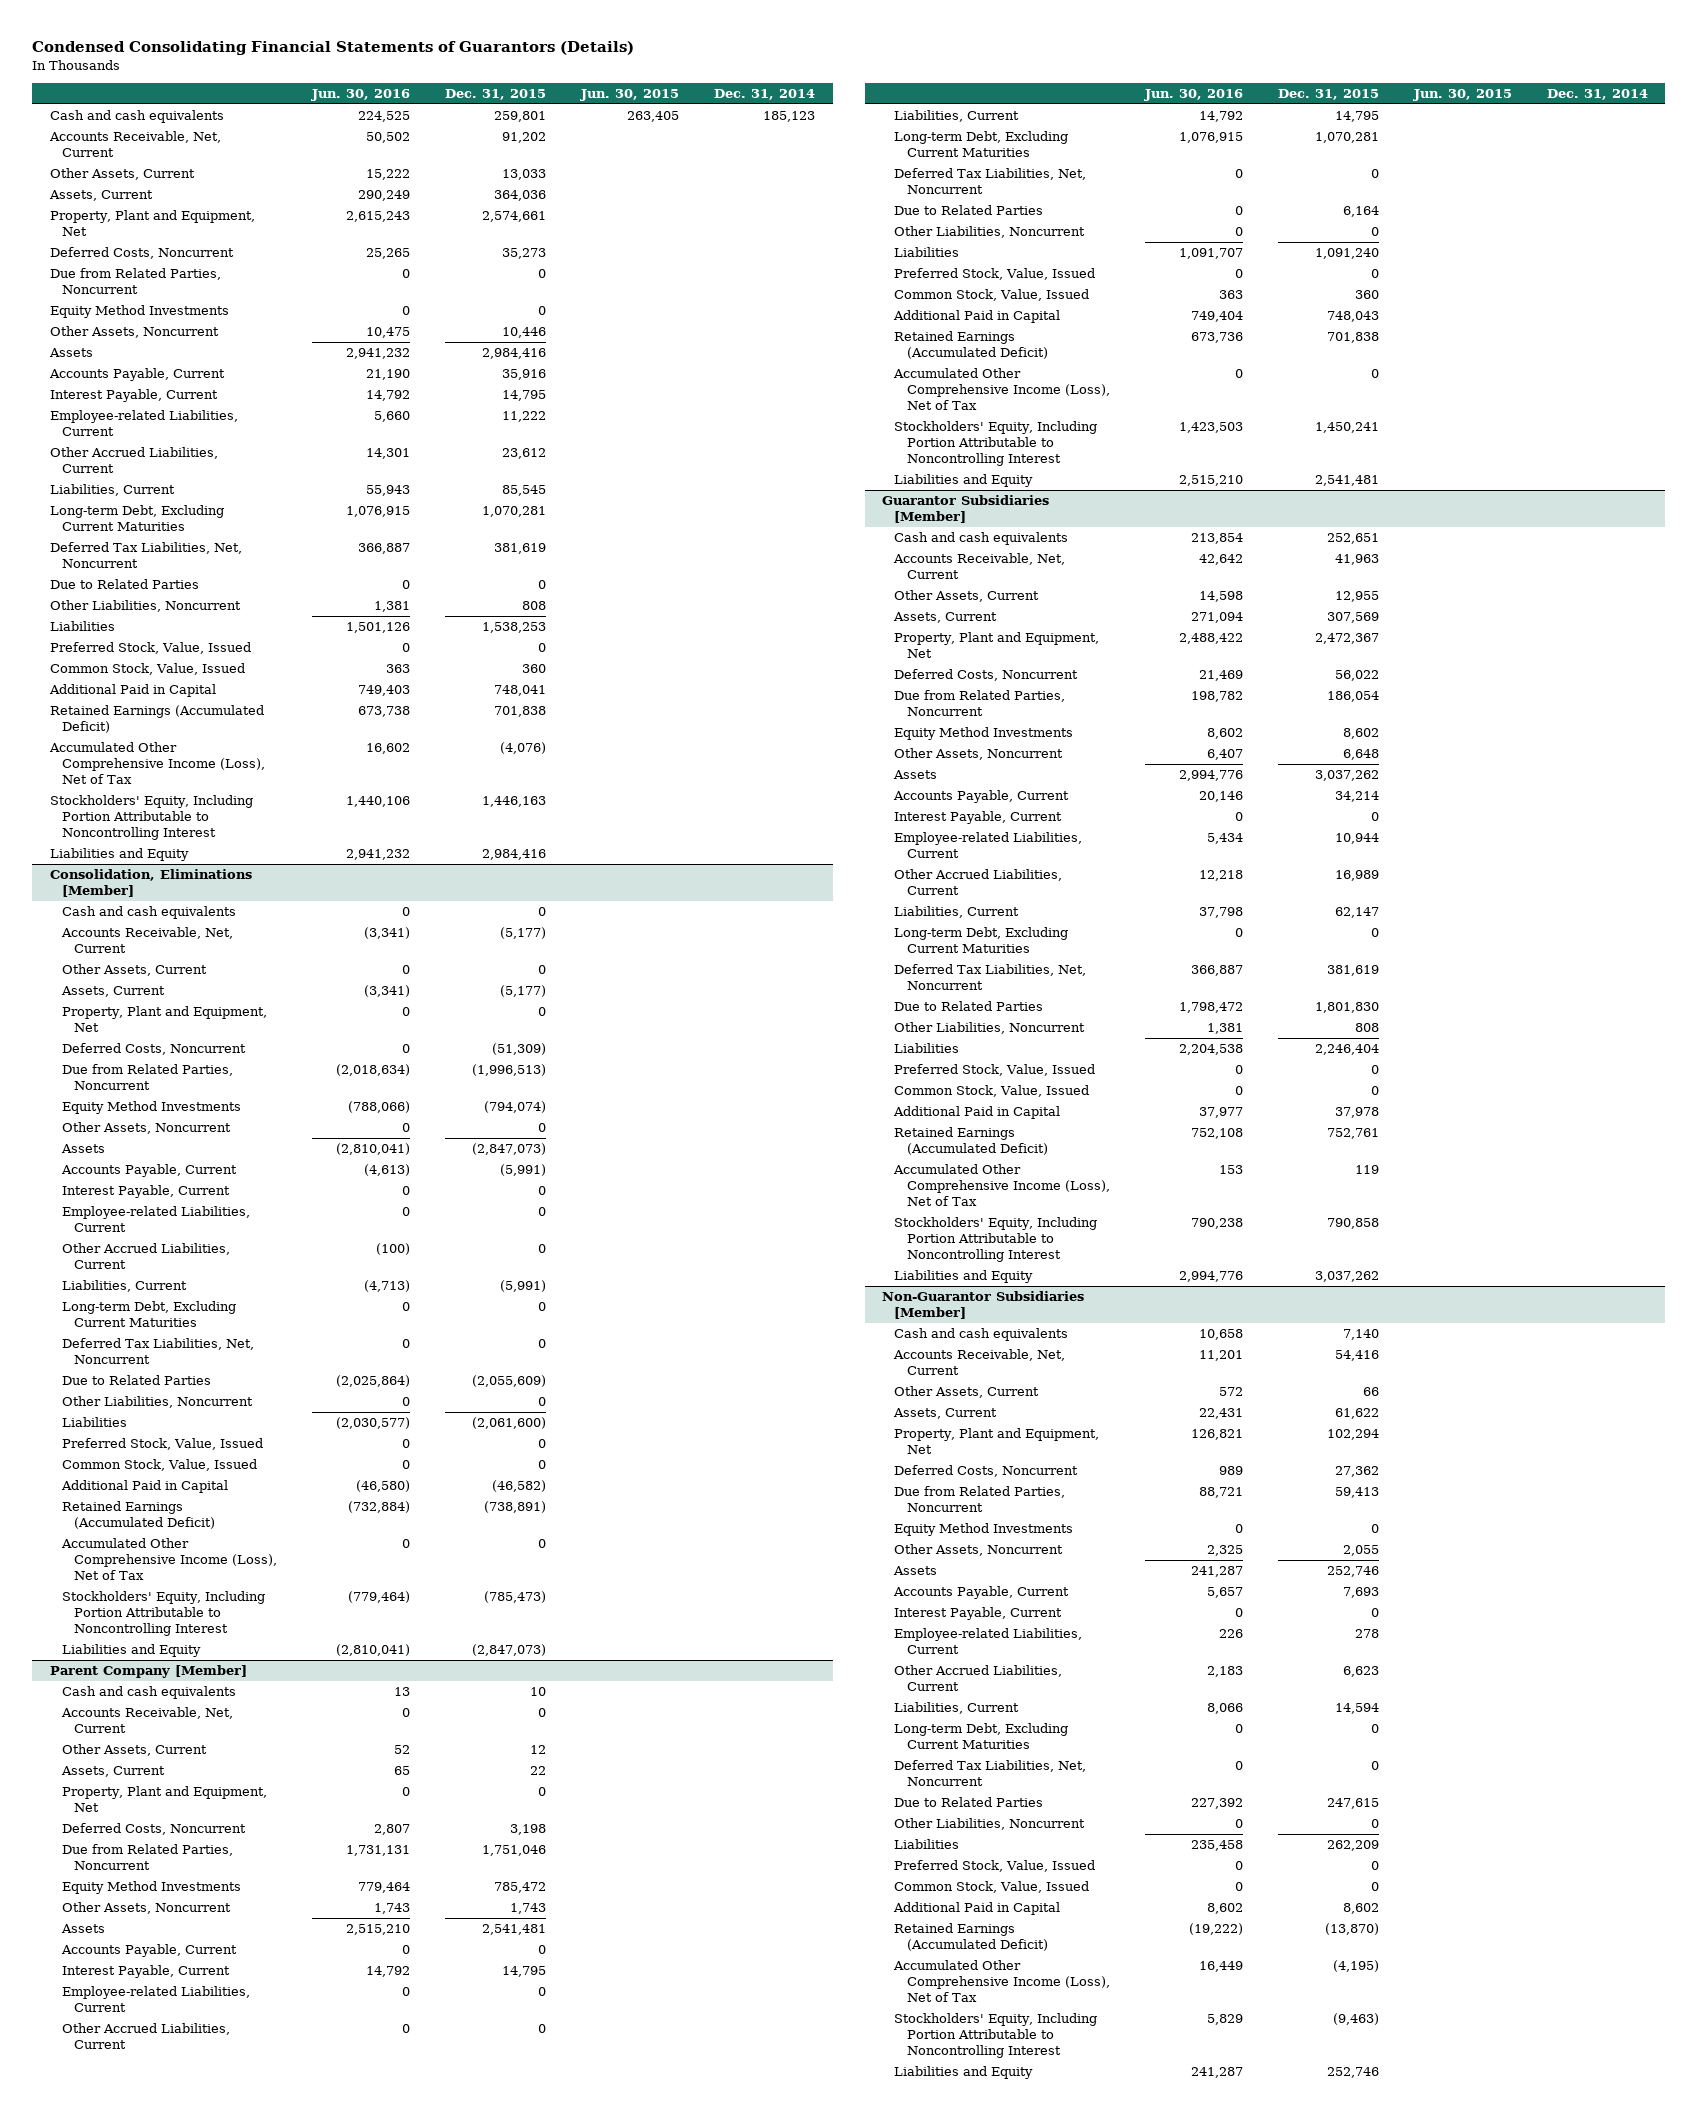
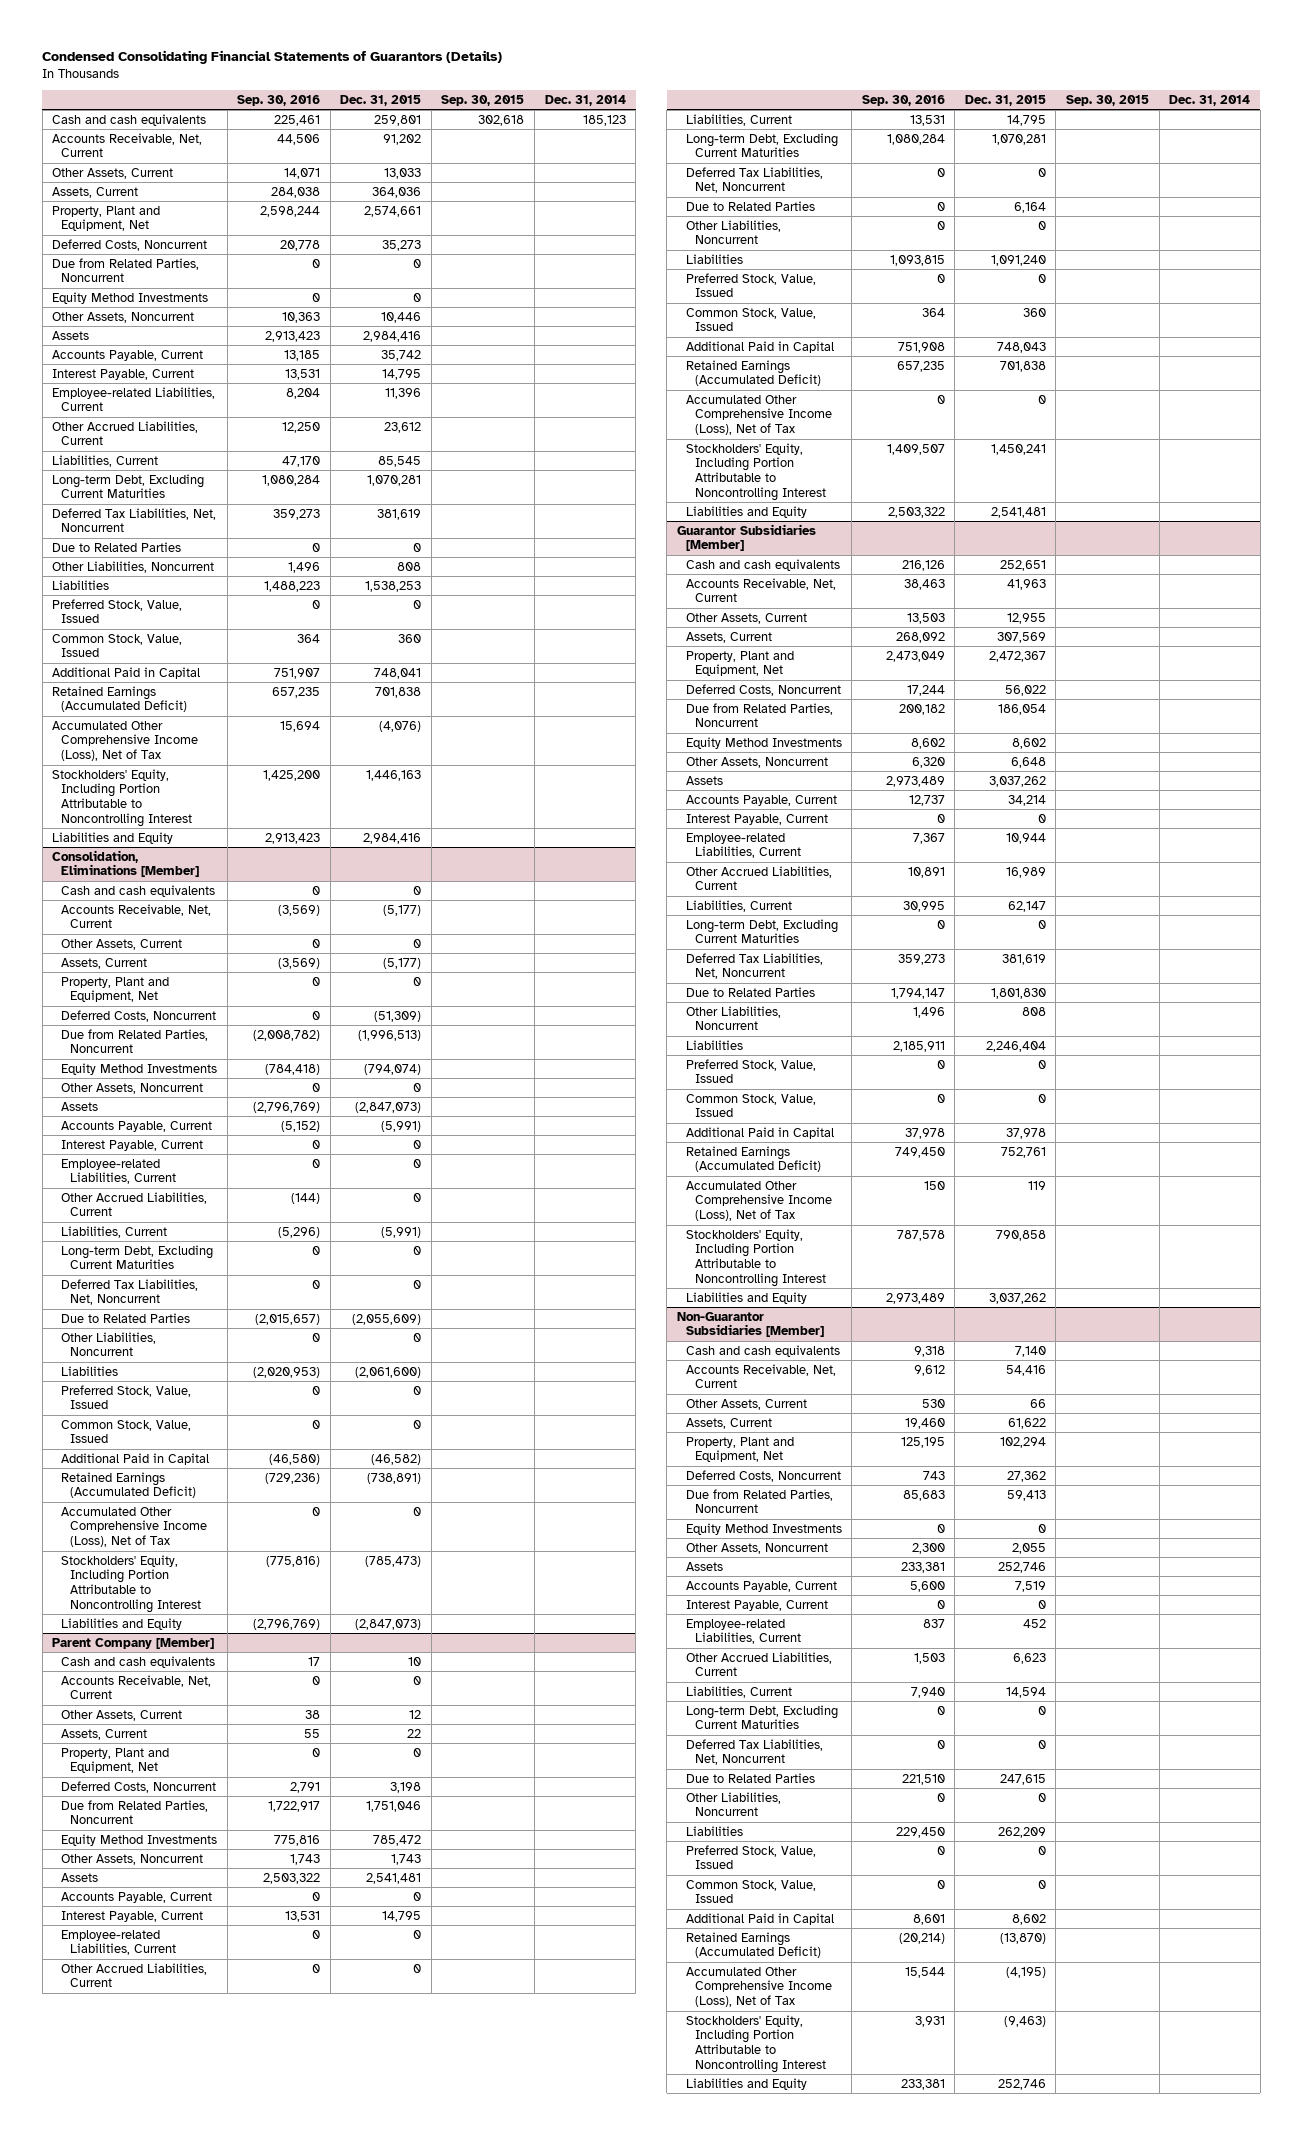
- | Jun. 30, 2016 | Dec. 31, 2015 | Jun. 30, 2015 | Dec. 31, 2014
+ | Sep. 30, 2016 | Dec. 31, 2015 | Sep. 30, 2015 | Dec. 31, 2014
- Accounts Payable, Current | 21,190 | 35,916 | |
+ Accounts Payable, Current | 13,185 | 35,742 | |
- Employee-related Liabilities, Current | 5,660 | 11,222 | |
+ Employee-related Liabilities, Current | 8,204 | 11,396 | |
@ Non-Guarantor Subsidiaries [Member]
- Accounts Payable, Current | 5,657 | 7,693 | |
+ Accounts Payable, Current | 5,600 | 7,519 | |
- Employee-related Liabilities, Current | 226 | 278 | |
+ Employee-related Liabilities, Current | 837 | 452 | |

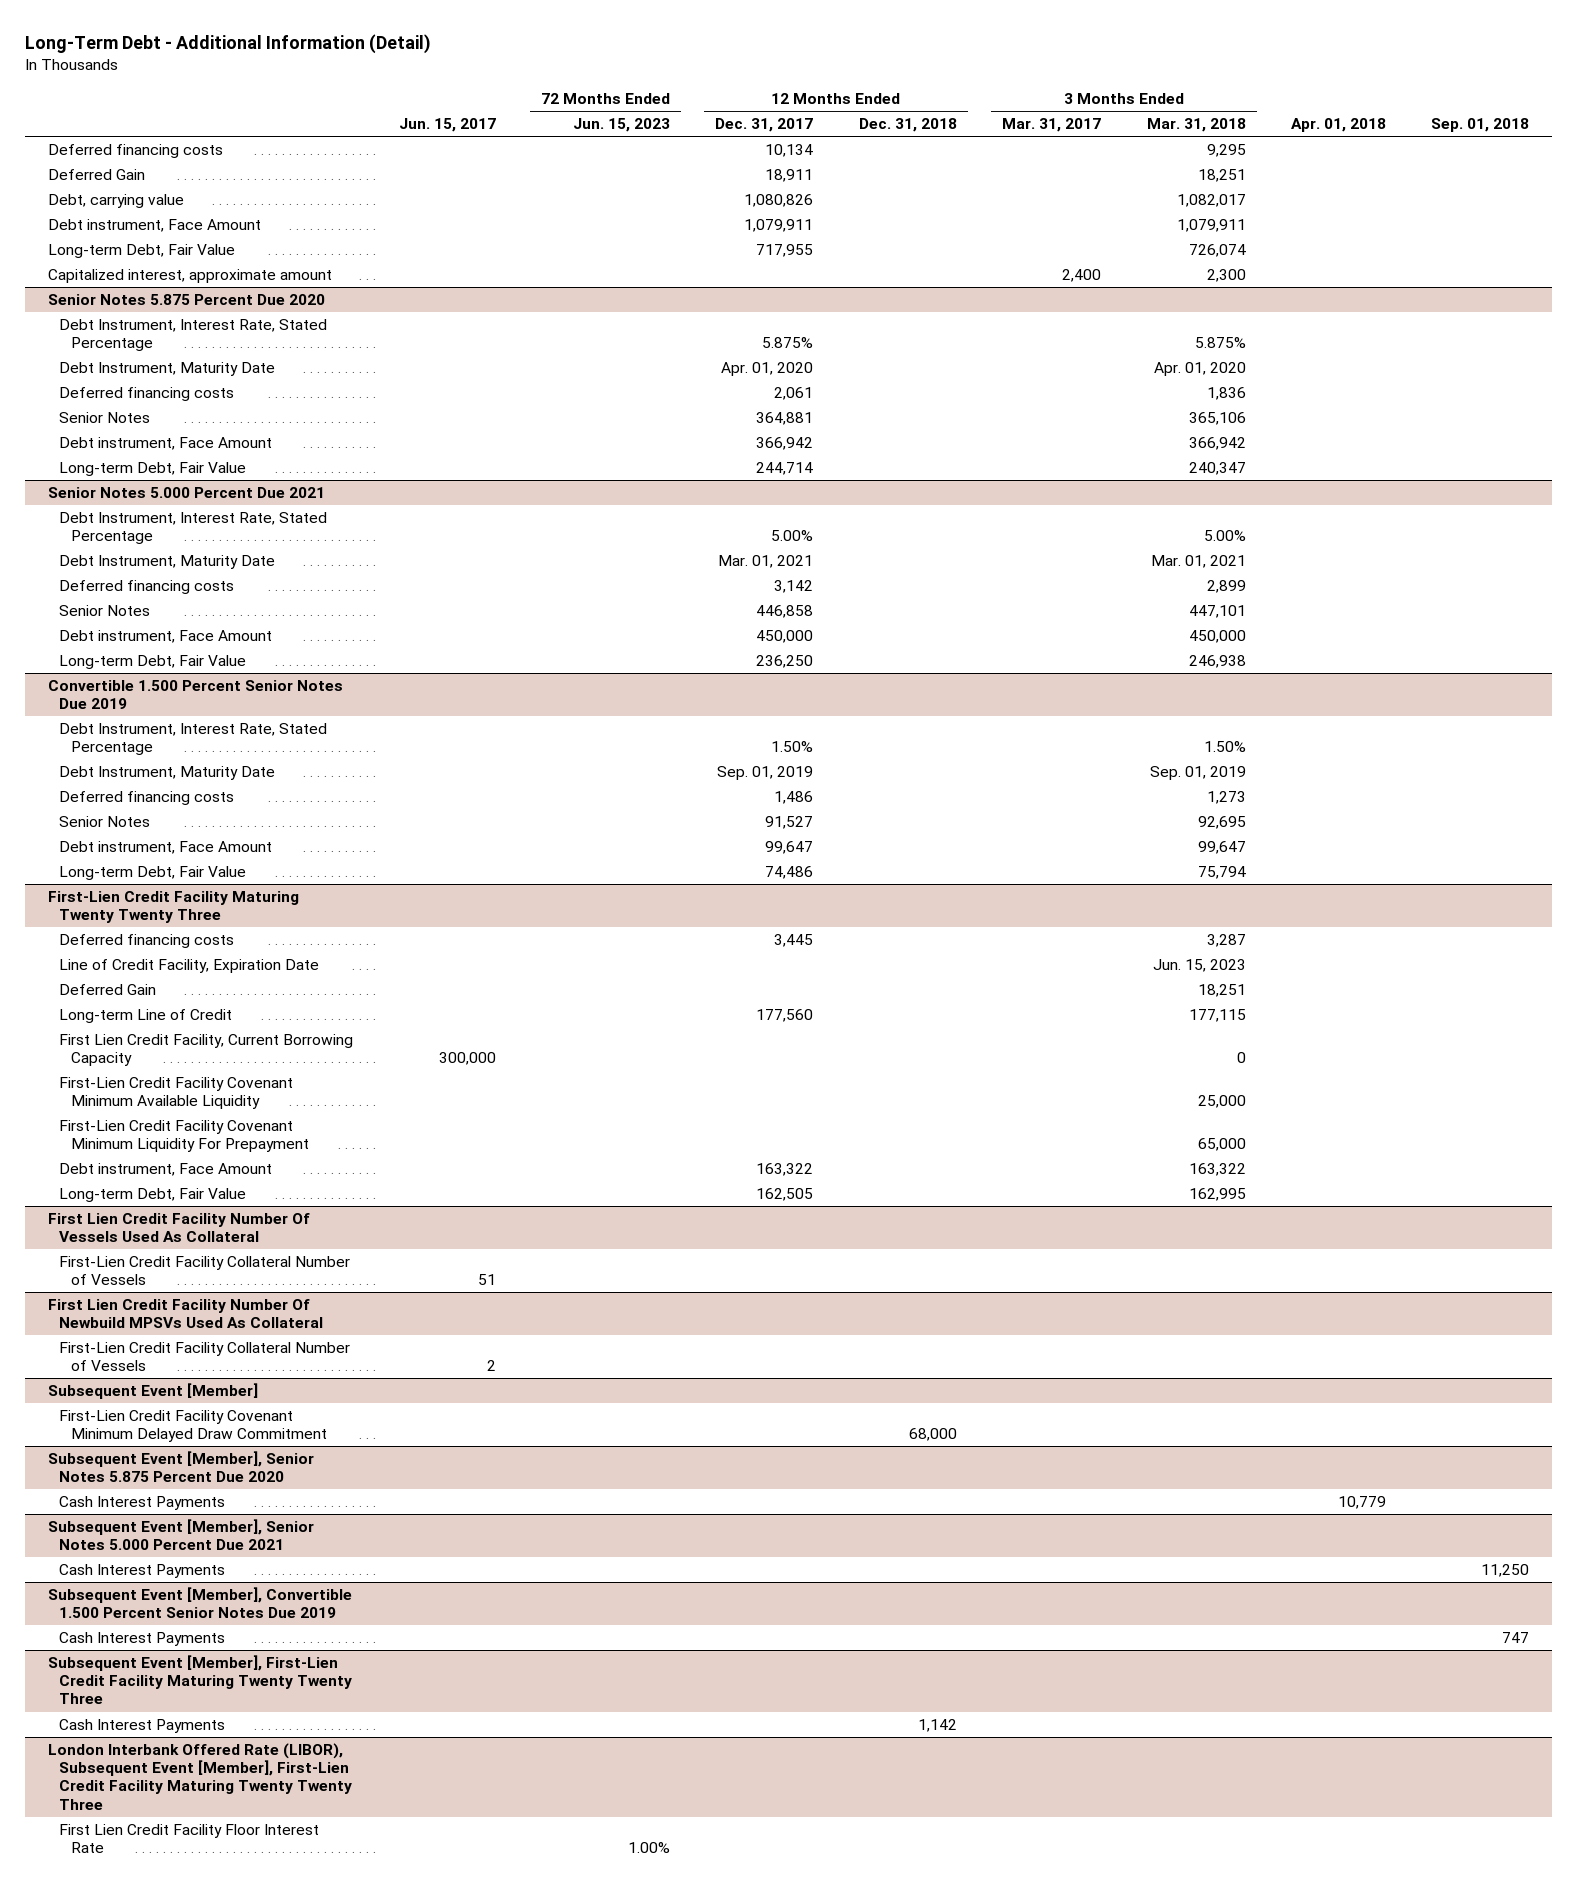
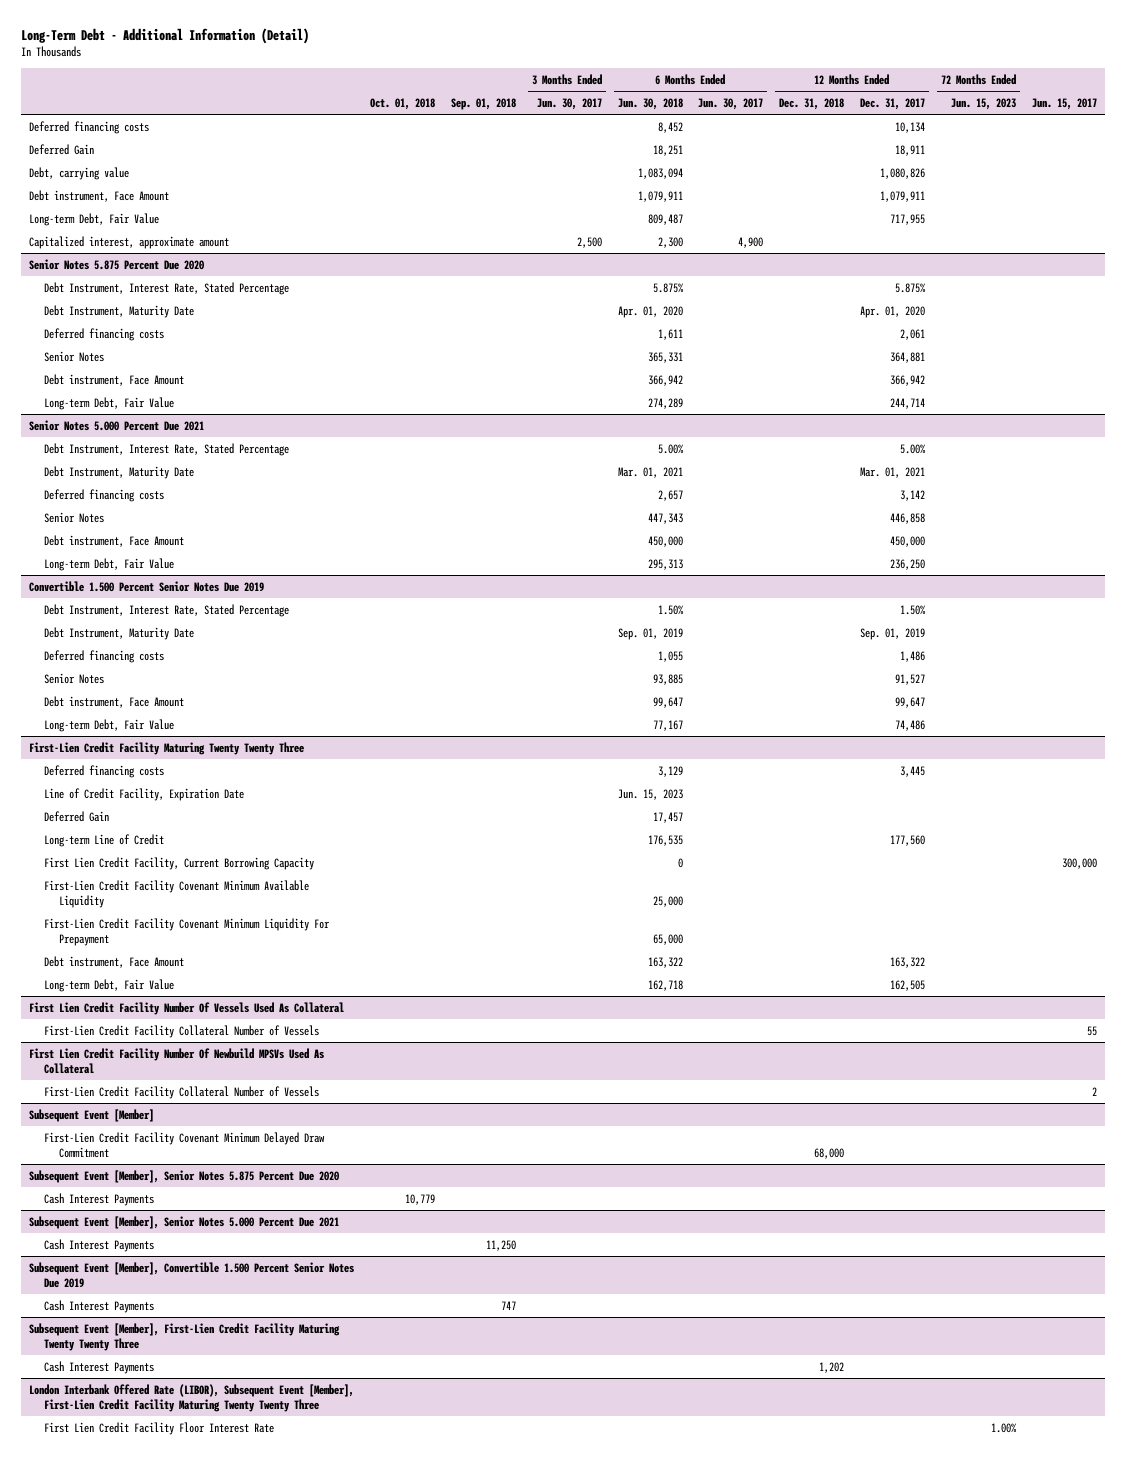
- | Jun. 15, 2017 | 72 Months Ended Jun. 15, 2023 | 12 Months Ended Dec. 31, 2017 | 12 Months Ended Dec. 31, 2018 | 3 Months Ended Mar. 31, 2017 | 3 Months Ended Mar. 31, 2018 | Apr. 01, 2018 | Sep. 01, 2018
+ | Oct. 01, 2018 | Sep. 01, 2018 | 3 Months Ended Jun. 30, 2017 | 6 Months Ended Jun. 30, 2018 | 6 Months Ended Jun. 30, 2017 | 12 Months Ended Dec. 31, 2018 | 12 Months Ended Dec. 31, 2017 | 72 Months Ended Jun. 15, 2023 | Jun. 15, 2017
@ First Lien Credit Facility Number Of Vessels Used As Collateral
- First-Lien Credit Facility Collateral Number of Vessels | 51 | | | | | | |
+ First-Lien Credit Facility Collateral Number of Vessels | | | | | | | | | 55
@ Subsequent Event [Member], First-Lien Credit Facility Maturing Twenty Twenty Three
- Cash Interest Payments | | | | 1,142 | | | |
+ Cash Interest Payments | | | | | | 1,202 | | |

